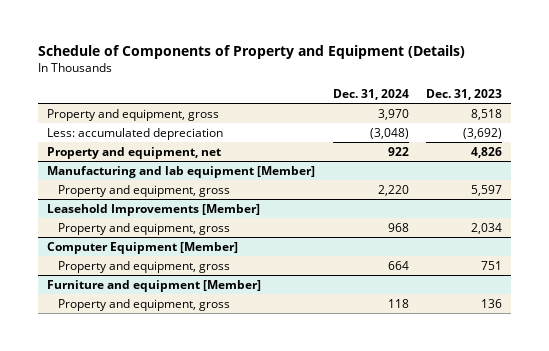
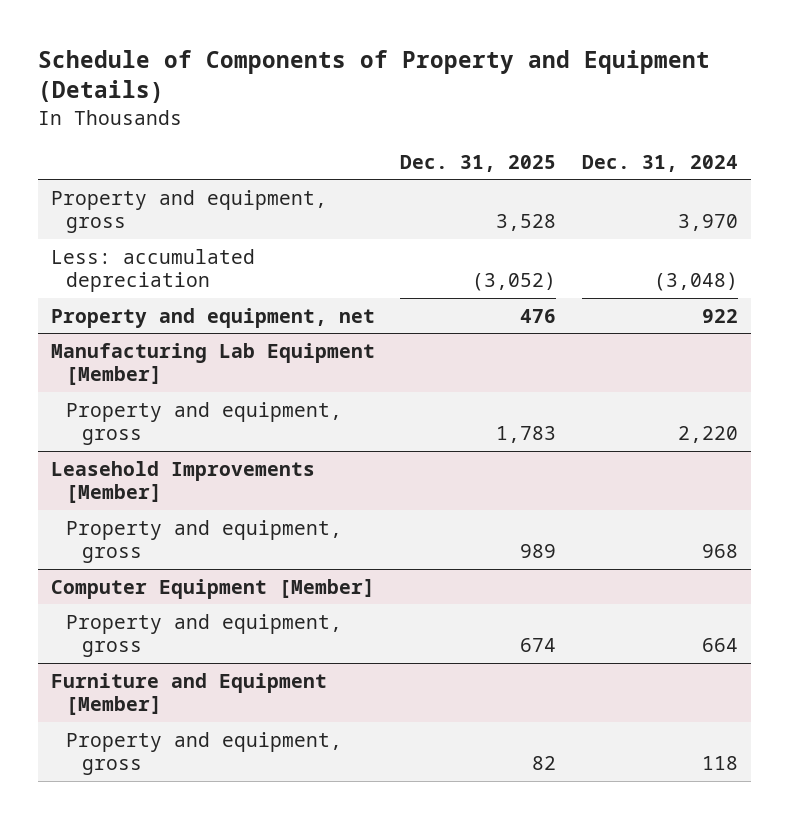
- | Dec. 31, 2024 | Dec. 31, 2023
+ | Dec. 31, 2025 | Dec. 31, 2024
- Manufacturing and lab equipment [Member]
+ Manufacturing Lab Equipment [Member]
- Furniture and equipment [Member]
+ Furniture and Equipment [Member]

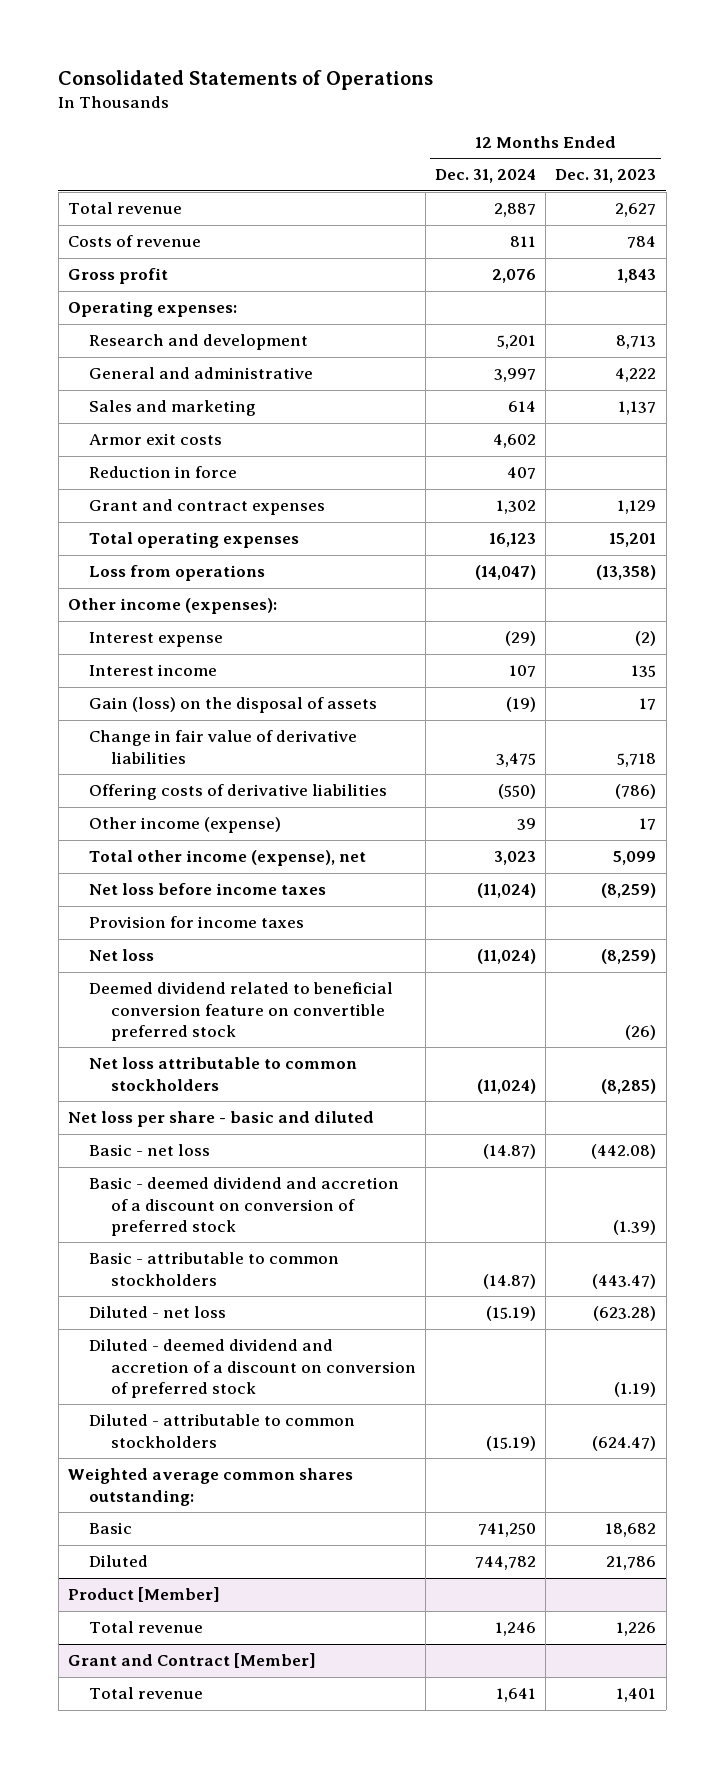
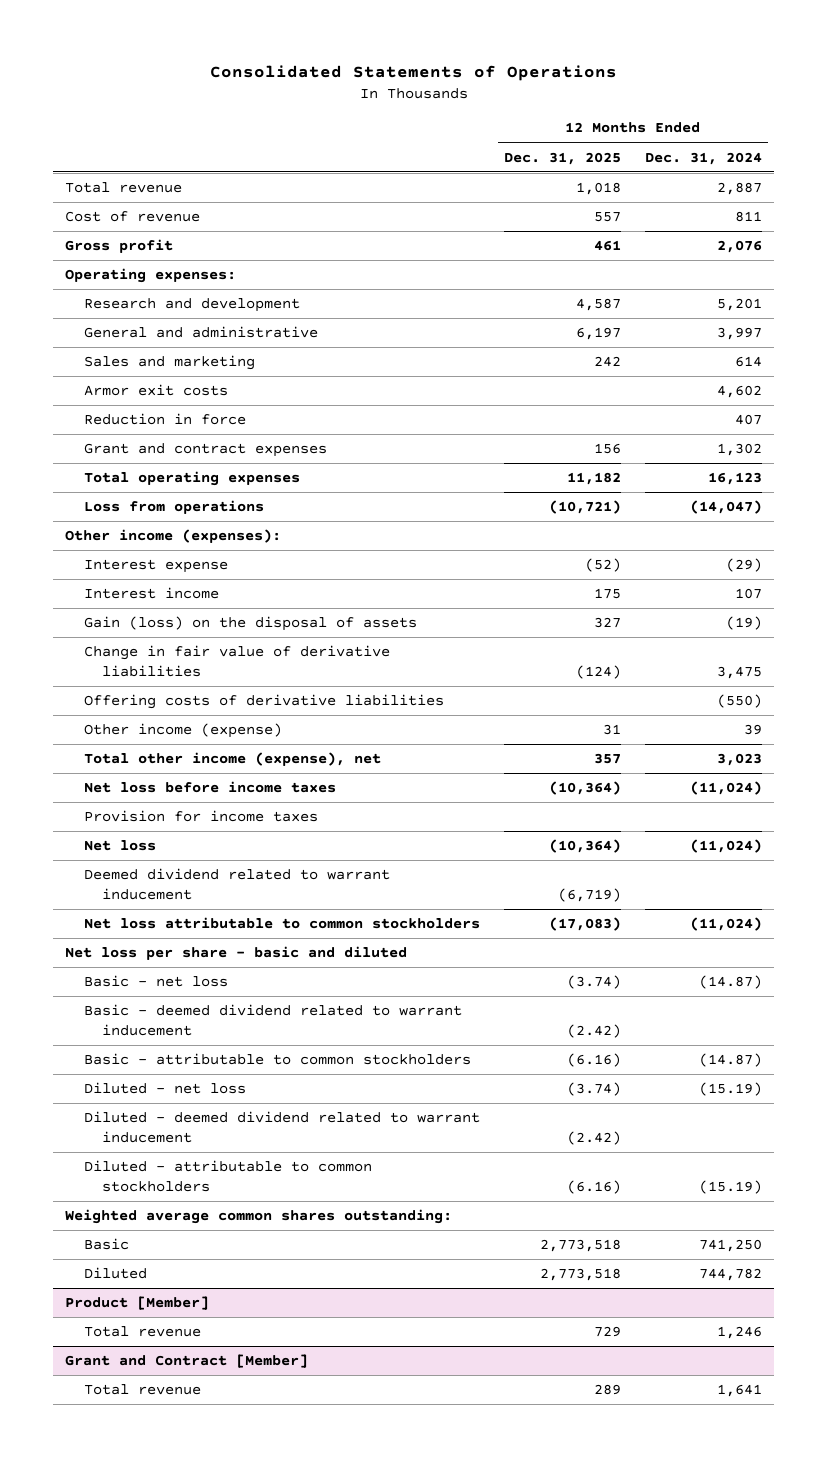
- | 12 Months Ended Dec. 31, 2024 | 12 Months Ended Dec. 31, 2023
+ | 12 Months Ended Dec. 31, 2025 | 12 Months Ended Dec. 31, 2024
- Costs of revenue | 811 | 784
+ Cost of revenue | 557 | 811
- Deemed dividend related to beneficial conversion feature on convertible preferred stock | | (26)
+ Deemed dividend related to warrant inducement | (6,719) |
- Basic - deemed dividend and accretion of a discount on conversion of preferred stock | | (1.39)
+ Basic - deemed dividend related to warrant inducement | (2.42) |
- Diluted - deemed dividend and accretion of a discount on conversion of preferred stock | | (1.19)
+ Diluted - deemed dividend related to warrant inducement | (2.42) |

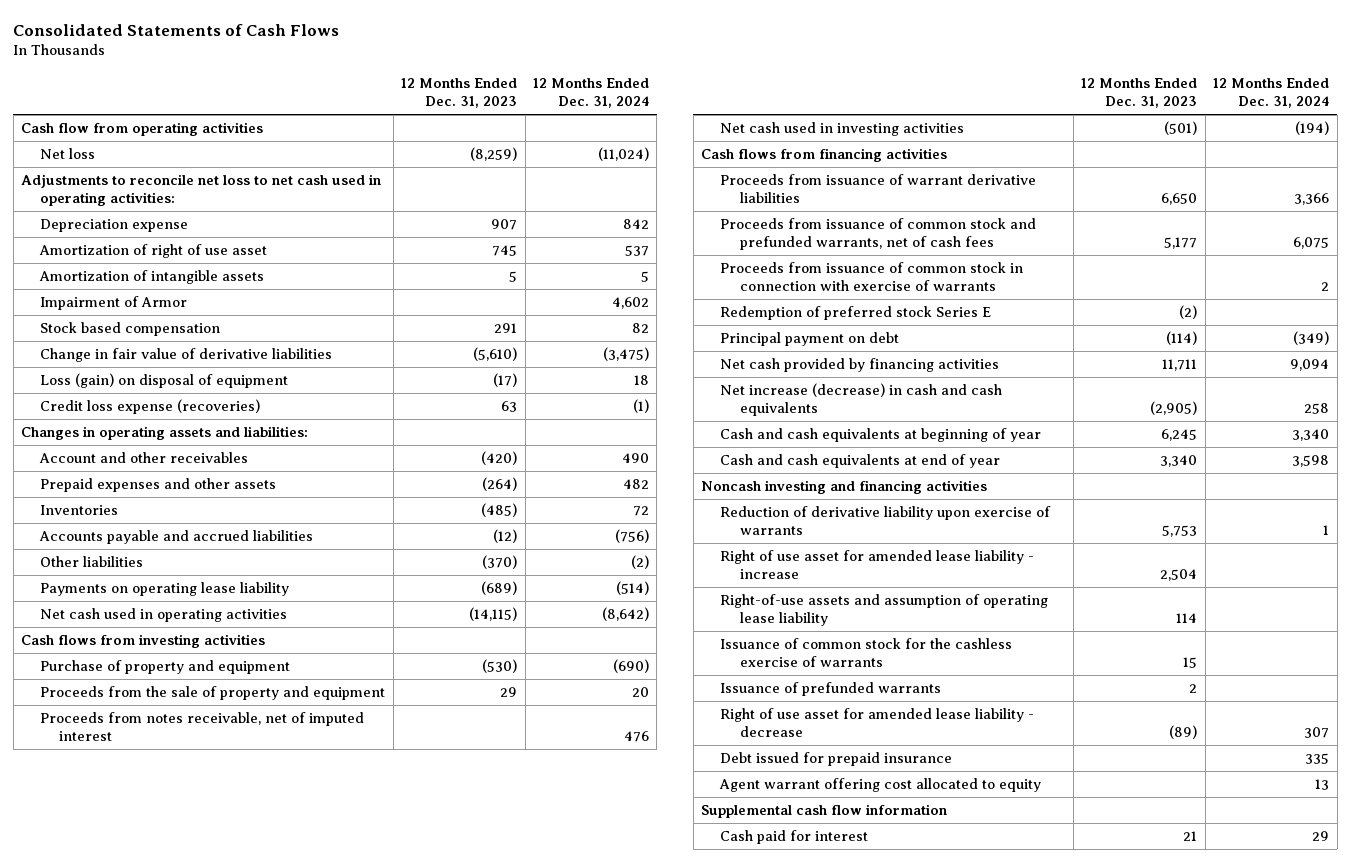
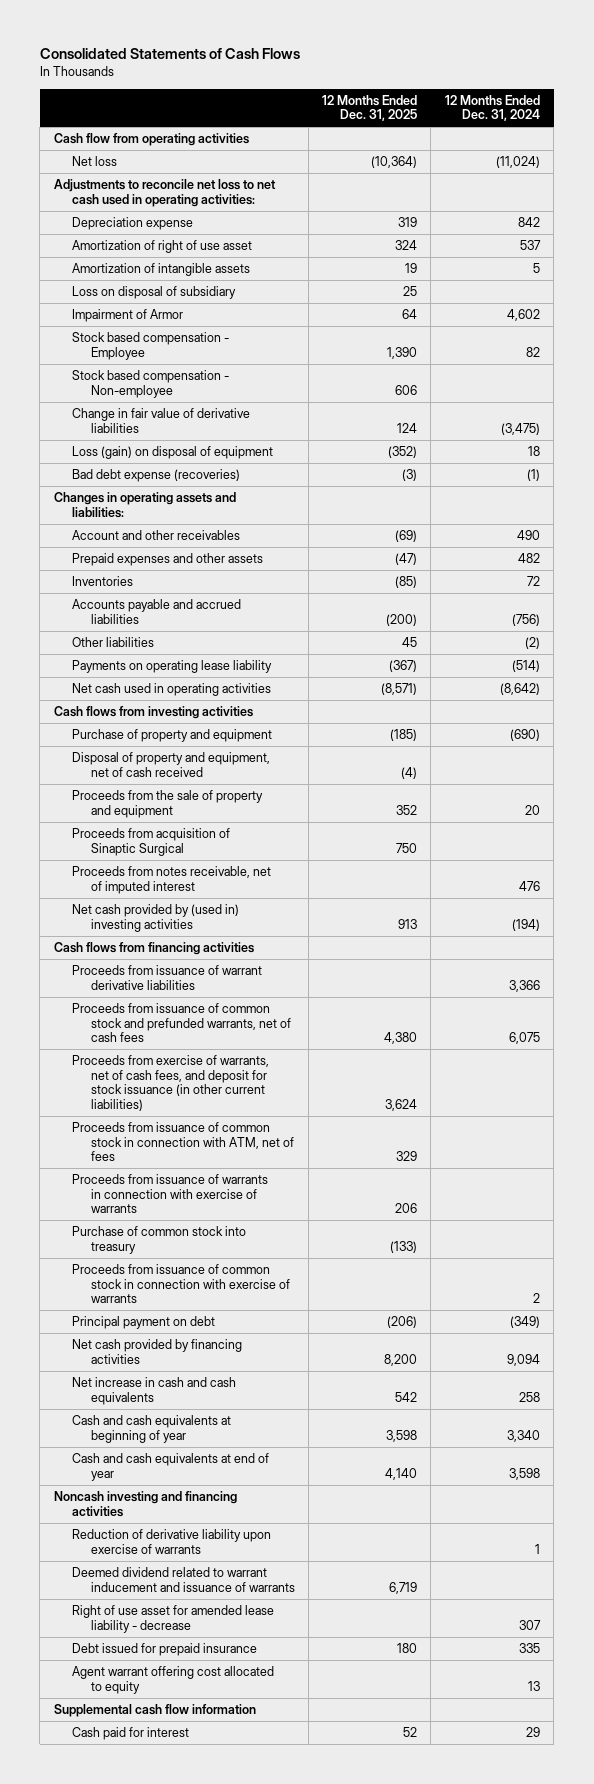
- | 12 Months Ended Dec. 31, 2023 | 12 Months Ended Dec. 31, 2024
+ | 12 Months Ended Dec. 31, 2025 | 12 Months Ended Dec. 31, 2024
+ Loss on disposal of subsidiary | 25 |
- Stock based compensation | 291 | 82
+ Stock based compensation - Employee | 1,390 | 82
+ Stock based compensation - Non-employee | 606 |
- Credit loss expense (recoveries) | 63 | (1)
+ Bad debt expense (recoveries) | (3) | (1)
+ Disposal of property and equipment, net of cash received | (4) |
+ Proceeds from acquisition of Sinaptic Surgical | 750 |
- Net cash used in investing activities | (501) | (194)
+ Net cash provided by (used in) investing activities | 913 | (194)
+ Proceeds from exercise of warrants, net of cash fees, and deposit for stock issuance (in other current liabilities) | 3,624 |
+ Proceeds from issuance of common stock in connection with ATM, net of fees | 329 |
+ Proceeds from issuance of warrants in connection with exercise of warrants | 206 |
+ Purchase of common stock into treasury | (133) |
- Redemption of preferred stock Series E | (2) |
- Net increase (decrease) in cash and cash equivalents | (2,905) | 258
+ Net increase in cash and cash equivalents | 542 | 258
- Right of use asset for amended lease liability - increase | 2,504 |
- Right-of-use assets and assumption of operating lease liability | 114 |
- Issuance of common stock for the cashless exercise of warrants | 15 |
- Issuance of prefunded warrants | 2 |
+ Deemed dividend related to warrant inducement and issuance of warrants | 6,719 |

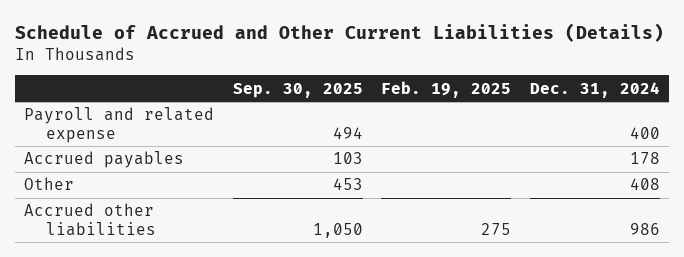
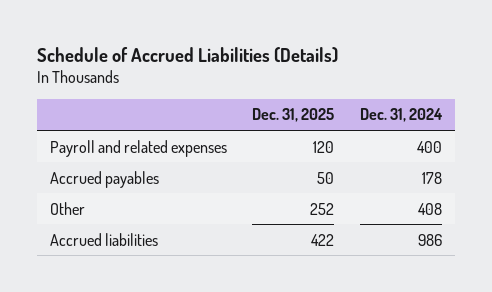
- Schedule of Accrued and Other Current Liabilities (Details)
+ Schedule of Accrued Liabilities (Details)
- | Sep. 30, 2025 | Feb. 19, 2025 | Dec. 31, 2024
+ | Dec. 31, 2025 | Dec. 31, 2024
- Payroll and related expense | 494 | | 400
+ Payroll and related expenses | 120 | 400
- Accrued other liabilities | 1,050 | 275 | 986
+ Accrued liabilities | 422 | 986

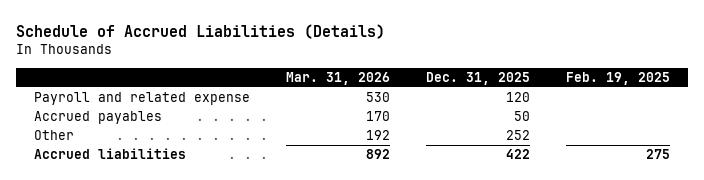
- | Dec. 31, 2025 | Dec. 31, 2024
+ | Mar. 31, 2026 | Dec. 31, 2025 | Feb. 19, 2025
- Payroll and related expenses | 120 | 400
+ Payroll and related expense | 530 | 120 |

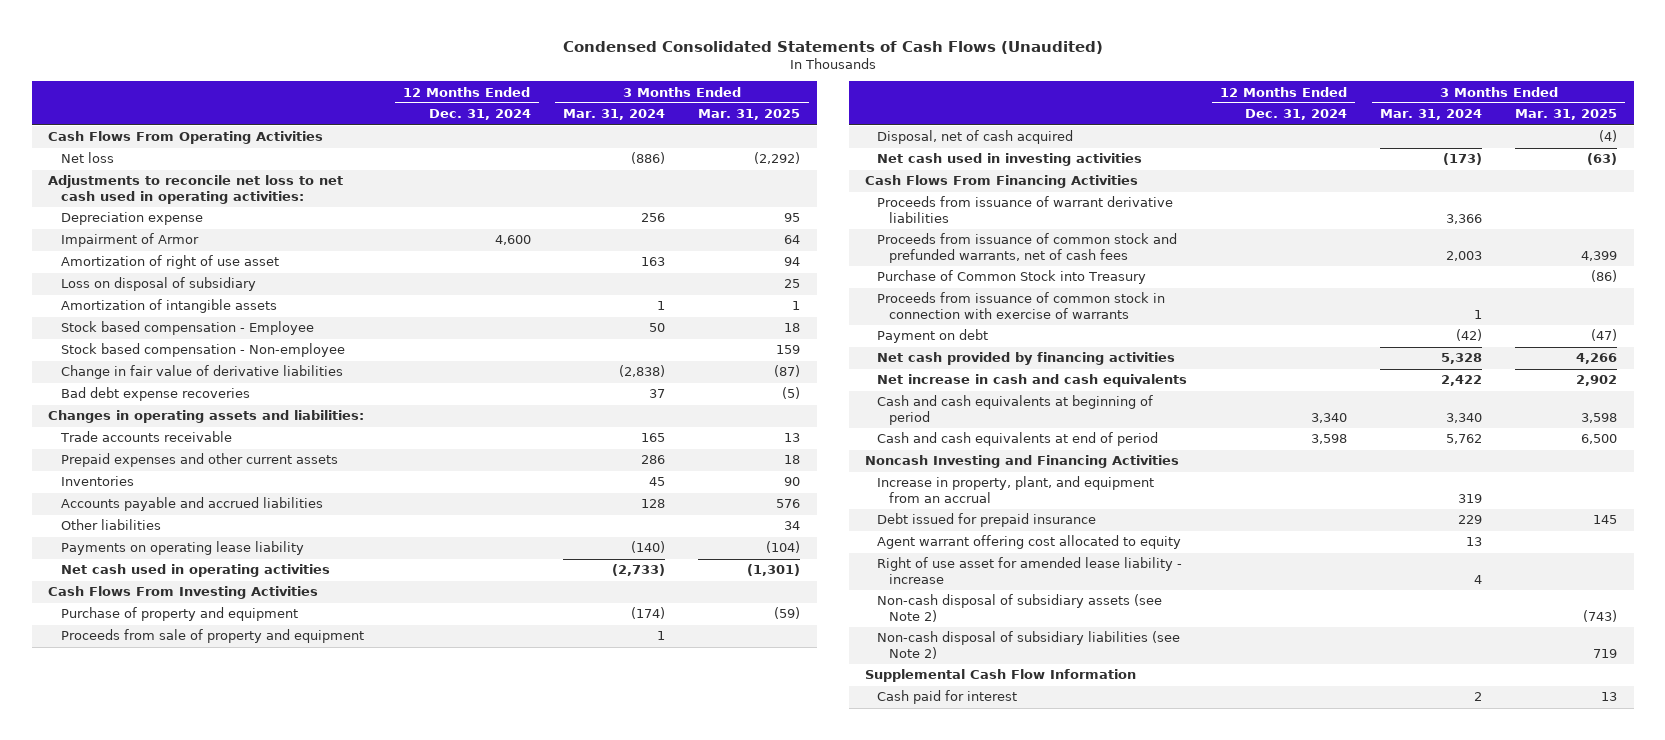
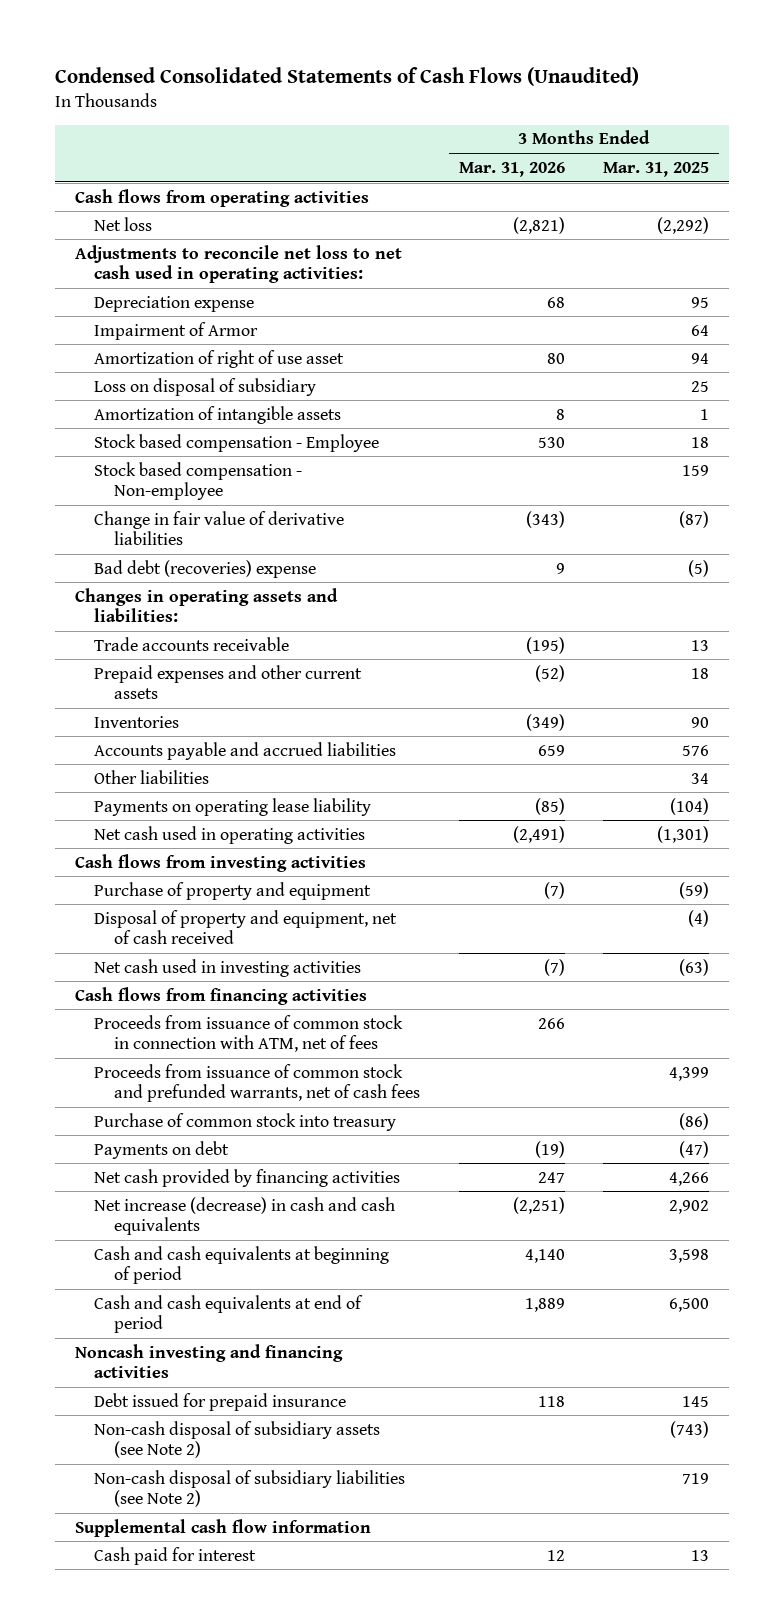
- | 12 Months Ended Dec. 31, 2024 | 3 Months Ended Mar. 31, 2024 | 3 Months Ended Mar. 31, 2025
+ | 3 Months Ended Mar. 31, 2026 | 3 Months Ended Mar. 31, 2025
- Cash Flows From Operating Activities
+ Cash flows from operating activities
- Bad debt expense recoveries | | 37 | (5)
+ Bad debt (recoveries) expense | 9 | (5)
- Cash Flows From Investing Activities
+ Cash flows from investing activities
- Proceeds from sale of property and equipment | | 1 |
- Disposal, net of cash acquired | | | (4)
+ Disposal of property and equipment, net of cash received | | (4)
- Cash Flows From Financing Activities
- Proceeds from issuance of warrant derivative liabilities | | 3,366 |
+ Cash flows from financing activities
+ Proceeds from issuance of common stock in connection with ATM, net of fees | 266 |
- Purchase of Common Stock into Treasury | | | (86)
- Proceeds from issuance of common stock in connection with exercise of warrants | | 1 |
- Payment on debt | | (42) | (47)
+ Purchase of common stock into treasury | | (86)
+ Payments on debt | (19) | (47)
- Net increase in cash and cash equivalents | | 2,422 | 2,902
+ Net increase (decrease) in cash and cash equivalents | (2,251) | 2,902
- Noncash Investing and Financing Activities
- Increase in property, plant, and equipment from an accrual | | 319 |
+ Noncash investing and financing activities
- Agent warrant offering cost allocated to equity | | 13 |
- Right of use asset for amended lease liability - increase | | 4 |
- Supplemental Cash Flow Information
+ Supplemental cash flow information

